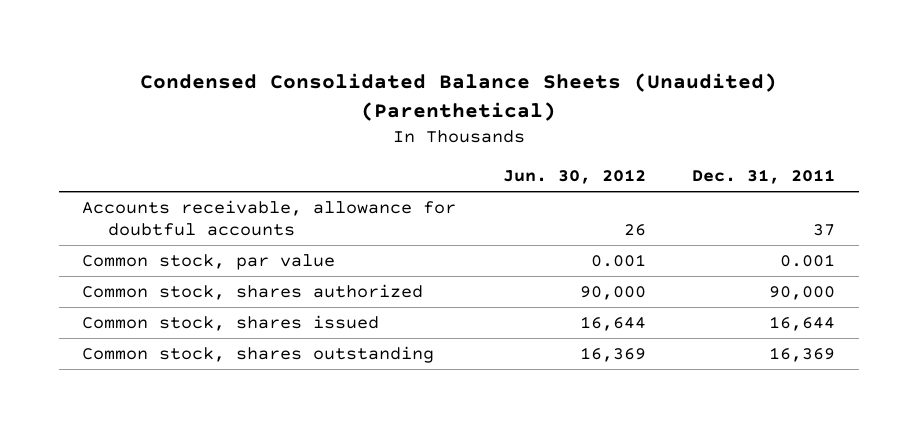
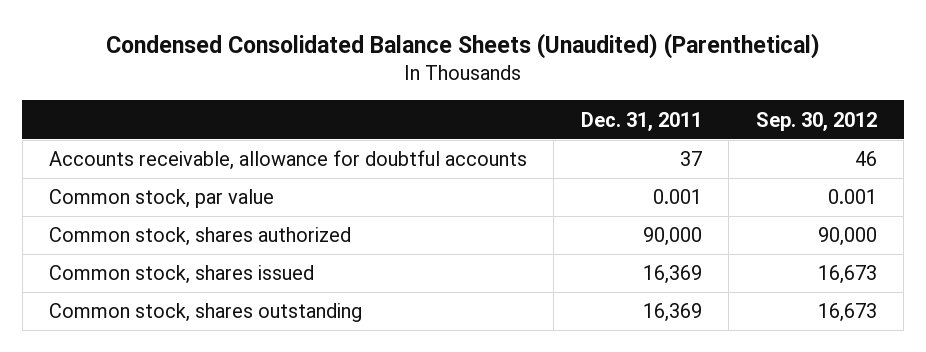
- | Jun. 30, 2012 | Dec. 31, 2011
+ | Dec. 31, 2011 | Sep. 30, 2012
- Common stock, shares issued | 16,644 | 16,644
+ Common stock, shares issued | 16,369 | 16,673

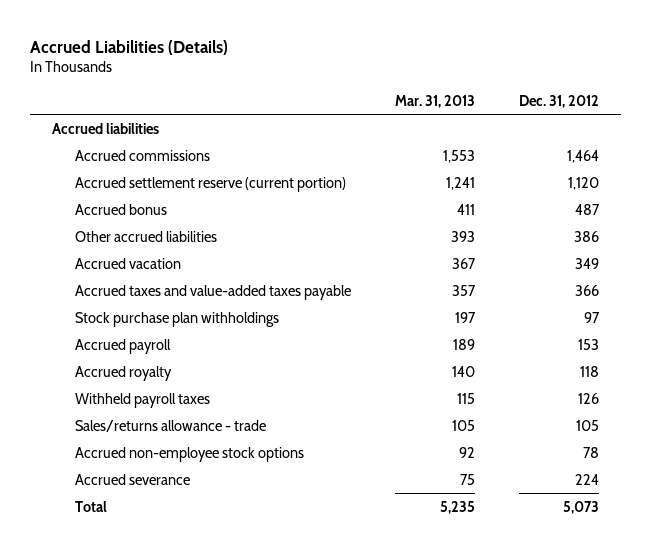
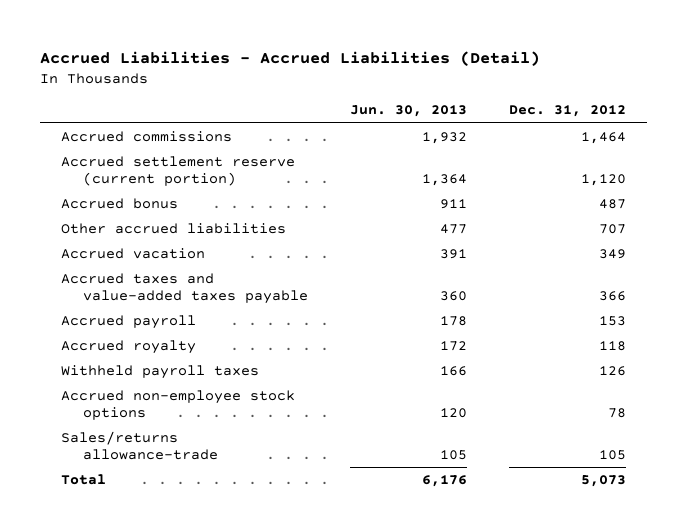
- Accrued Liabilities (Details)
+ Accrued Liabilities - Accrued Liabilities (Detail)
- | Mar. 31, 2013 | Dec. 31, 2012
+ | Jun. 30, 2013 | Dec. 31, 2012
- Accrued liabilities
- Other accrued liabilities | 393 | 386
+ Other accrued liabilities | 477 | 707
- Stock purchase plan withholdings | 197 | 97
- Sales/returns allowance - trade | 105 | 105
- Accrued severance | 75 | 224
+ Sales/returns allowance-trade | 105 | 105

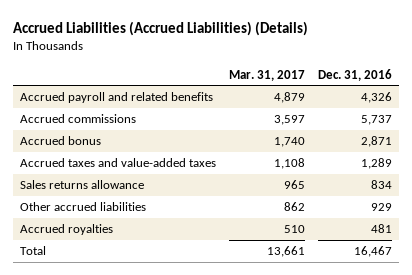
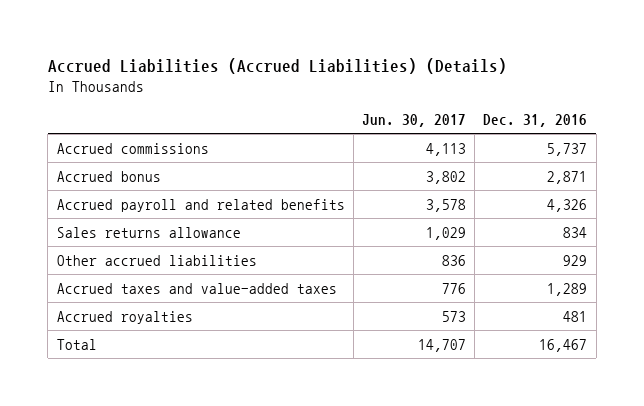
- | Mar. 31, 2017 | Dec. 31, 2016
+ | Jun. 30, 2017 | Dec. 31, 2016
moved down: Accrued payroll and related benefits | 3,578 | 4,326
moved down: Accrued taxes and value-added taxes | 776 | 1,289

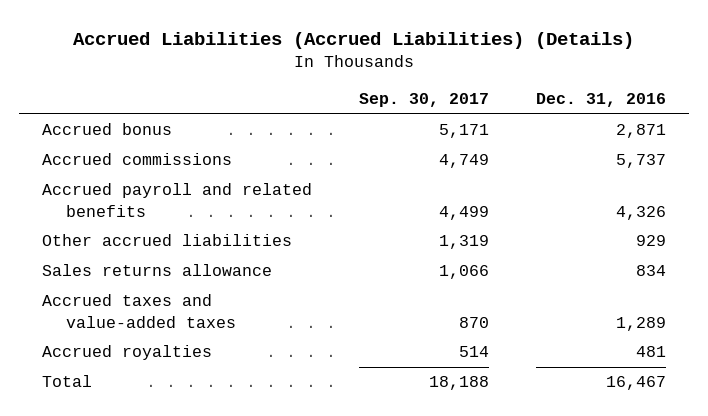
- | Jun. 30, 2017 | Dec. 31, 2016
+ | Sep. 30, 2017 | Dec. 31, 2016
moved down: Accrued commissions | 4,749 | 5,737
moved down: Sales returns allowance | 1,066 | 834

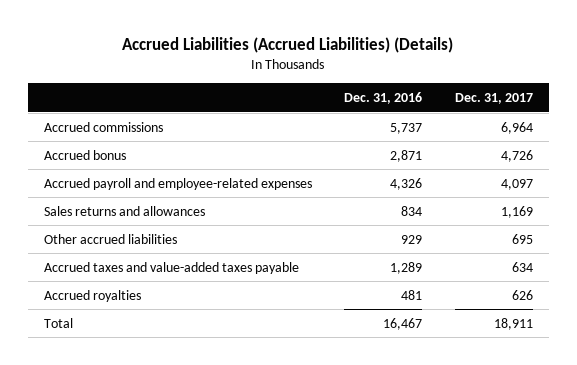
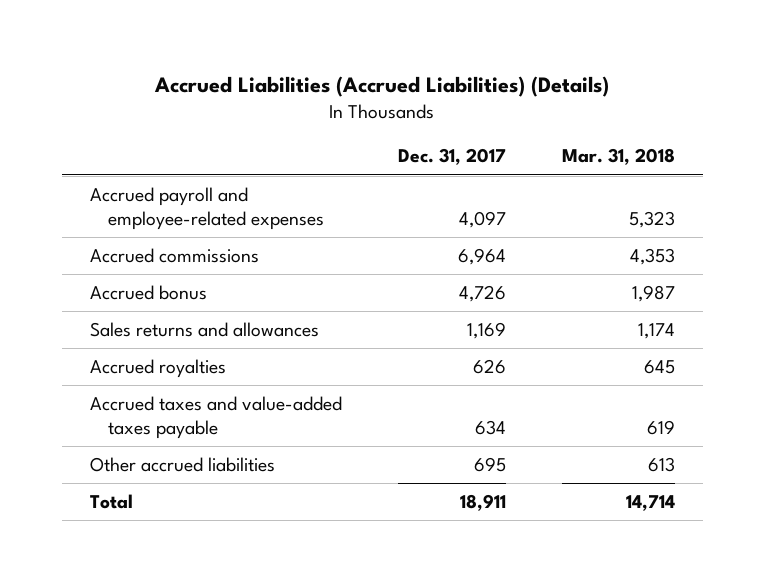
- | Dec. 31, 2016 | Dec. 31, 2017
+ | Dec. 31, 2017 | Mar. 31, 2018
moved up: Accrued payroll and employee-related expenses | 4,097 | 5,323
moved down: Accrued taxes and value-added taxes payable | 634 | 619
moved down: Other accrued liabilities | 695 | 613

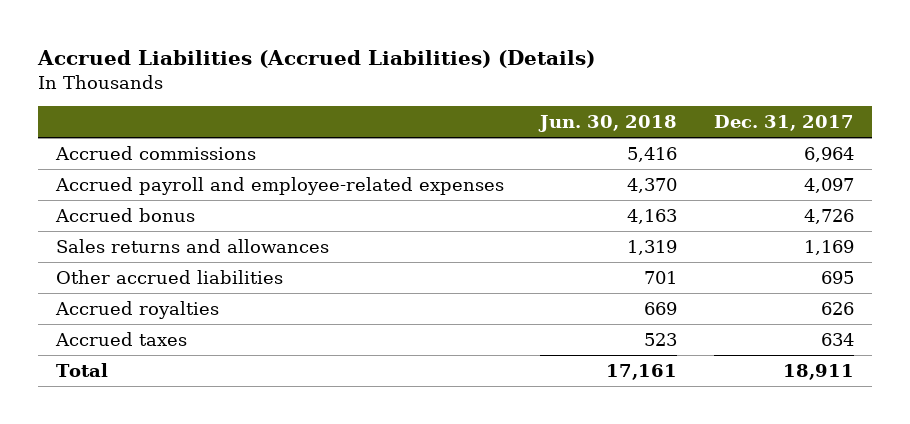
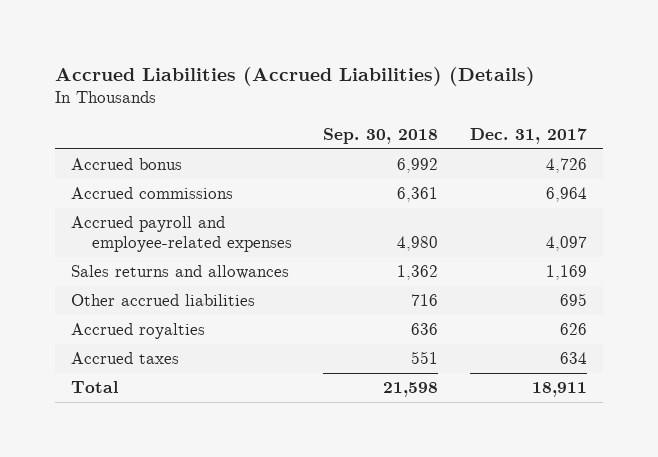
- | Jun. 30, 2018 | Dec. 31, 2017
+ | Sep. 30, 2018 | Dec. 31, 2017
moved up: Accrued bonus | 6,992 | 4,726

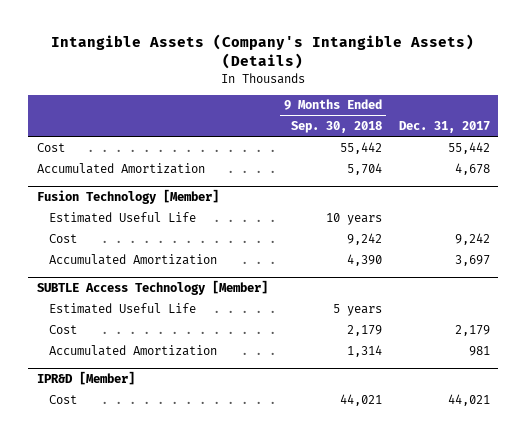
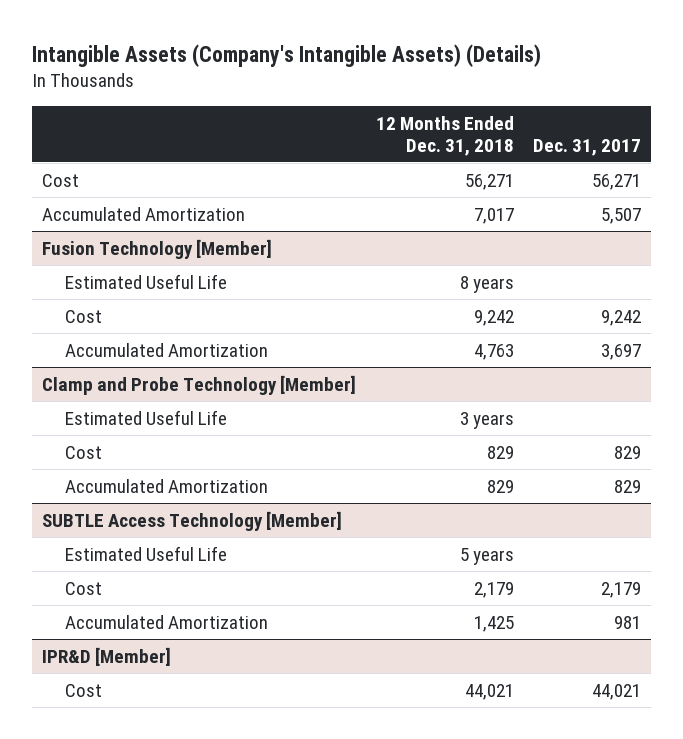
- | 9 Months Ended Sep. 30, 2018 | Dec. 31, 2017
+ | 12 Months Ended Dec. 31, 2018 | Dec. 31, 2017
- Cost | 55,442 | 55,442
- Accumulated Amortization | 5,704 | 4,678
+ Cost | 56,271 | 56,271
+ Accumulated Amortization | 7,017 | 5,507
+ Clamp and Probe Technology [Member]
+ Estimated Useful Life | 3 years |
+ Cost | 829 | 829
+ Accumulated Amortization | 829 | 829

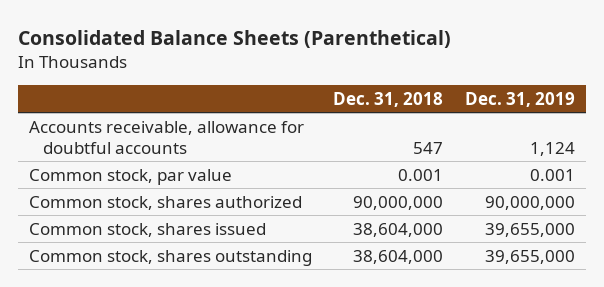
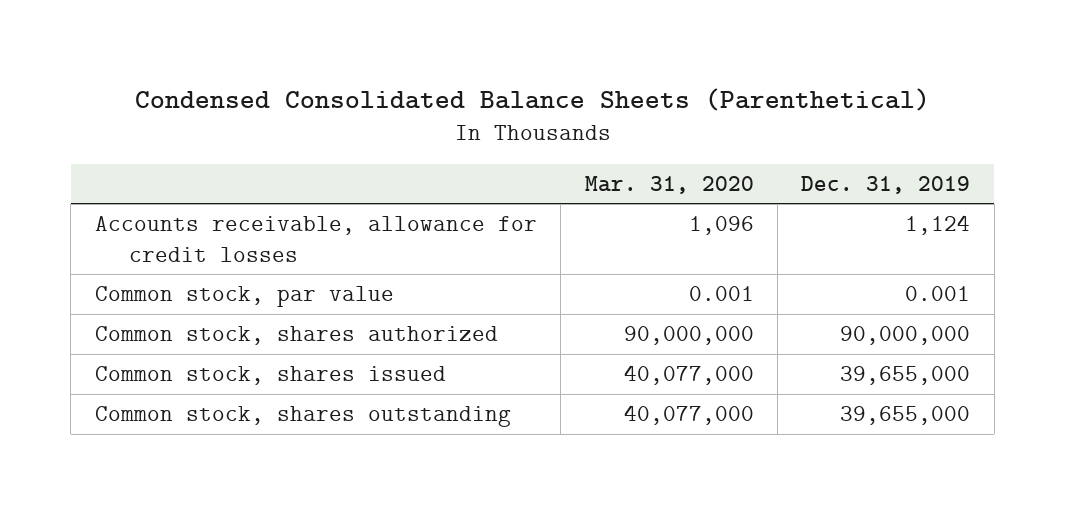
- Consolidated Balance Sheets (Parenthetical)
+ Condensed Consolidated Balance Sheets (Parenthetical)
- | Dec. 31, 2018 | Dec. 31, 2019
+ | Mar. 31, 2020 | Dec. 31, 2019
- Accounts receivable, allowance for doubtful accounts | 547 | 1,124
+ Accounts receivable, allowance for credit losses | 1,096 | 1,124

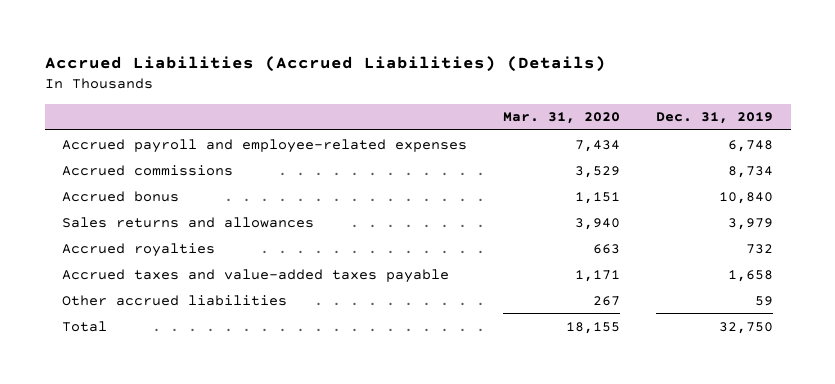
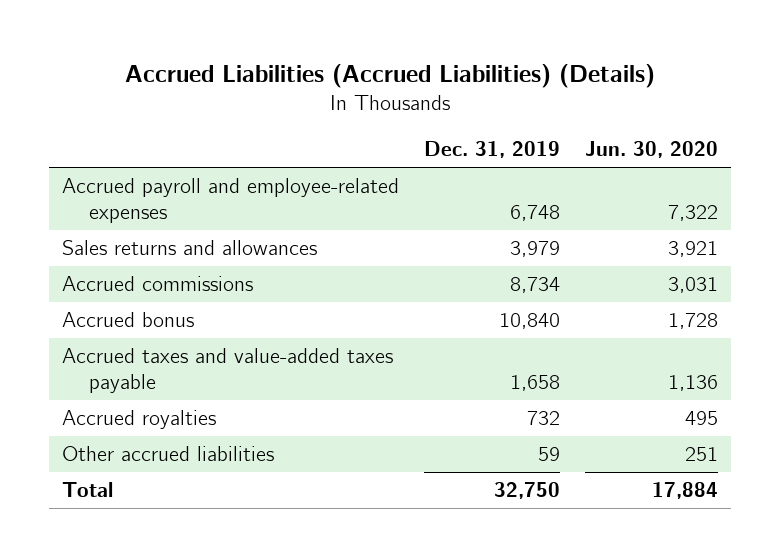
- | Mar. 31, 2020 | Dec. 31, 2019
+ | Dec. 31, 2019 | Jun. 30, 2020
moved up: Sales returns and allowances | 3,979 | 3,921
moved down: Accrued royalties | 732 | 495

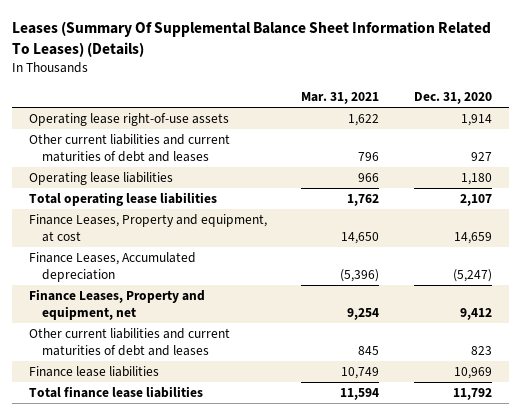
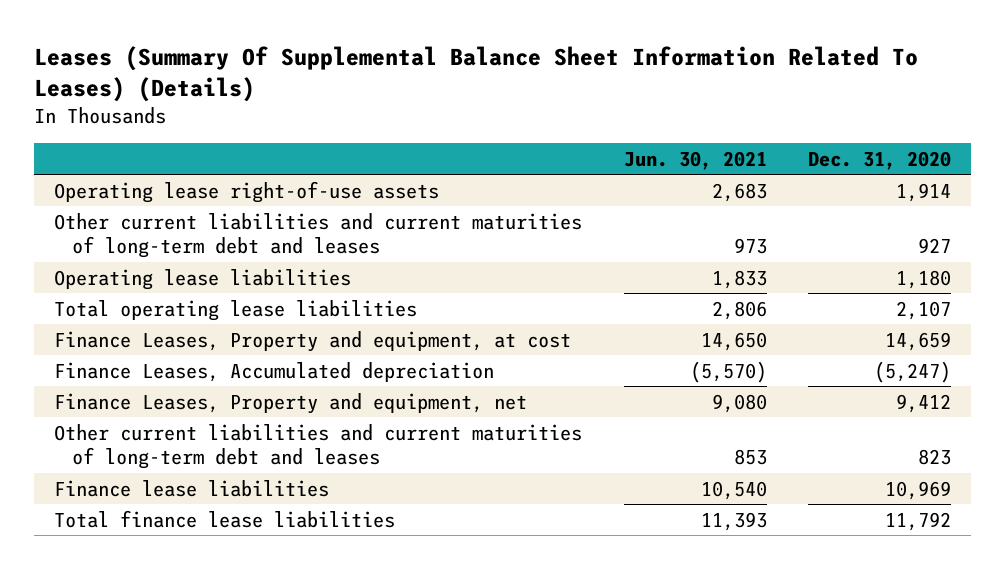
- | Mar. 31, 2021 | Dec. 31, 2020
+ | Jun. 30, 2021 | Dec. 31, 2020
- Other current liabilities and current maturities of debt and leases | 796 | 927
+ Other current liabilities and current maturities of long-term debt and leases | 973 | 927
- Other current liabilities and current maturities of debt and leases | 845 | 823
+ Other current liabilities and current maturities of long-term debt and leases | 853 | 823

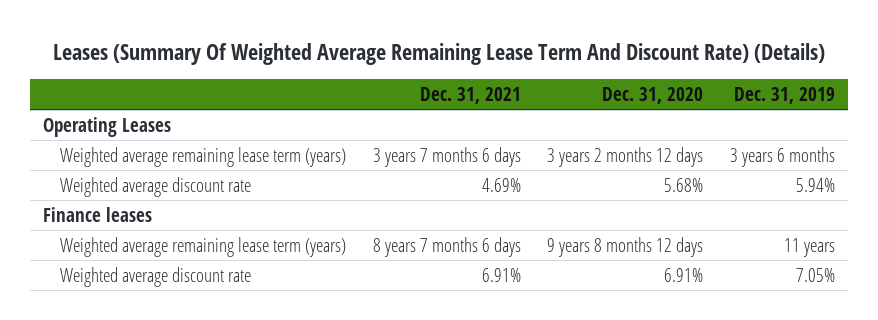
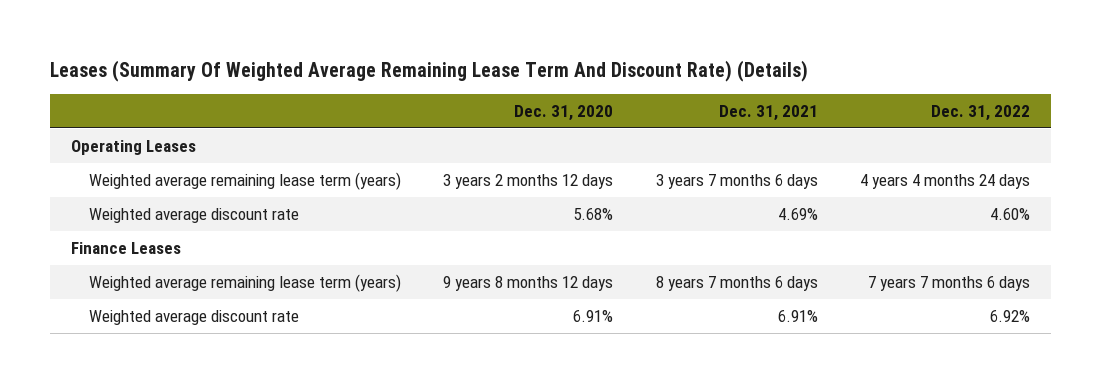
- | Dec. 31, 2021 | Dec. 31, 2020 | Dec. 31, 2019
+ | Dec. 31, 2020 | Dec. 31, 2021 | Dec. 31, 2022
- Finance leases
+ Finance Leases

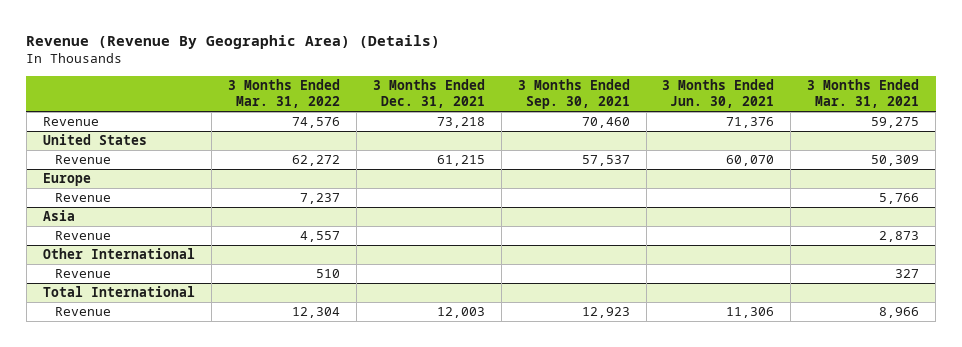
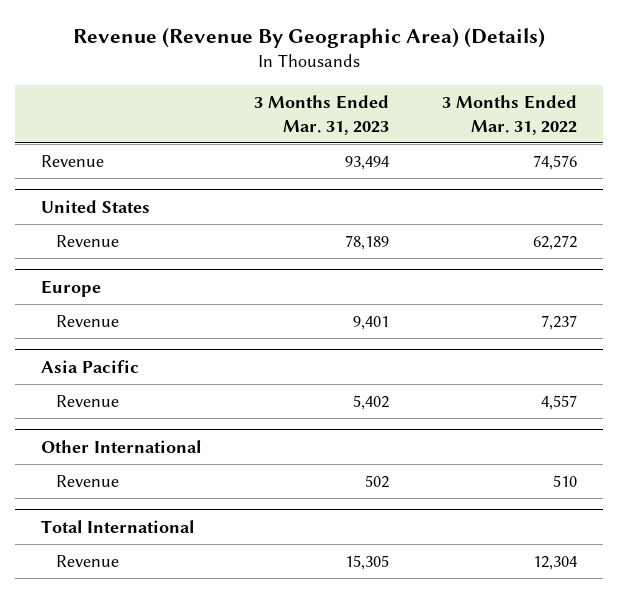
- | 3 Months Ended Mar. 31, 2022 | 3 Months Ended Dec. 31, 2021 | 3 Months Ended Sep. 30, 2021 | 3 Months Ended Jun. 30, 2021 | 3 Months Ended Mar. 31, 2021
+ | 3 Months Ended Mar. 31, 2023 | 3 Months Ended Mar. 31, 2022
- Asia
+ Asia Pacific

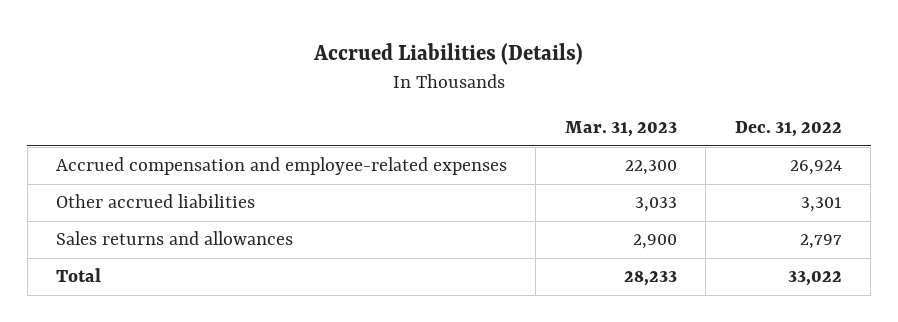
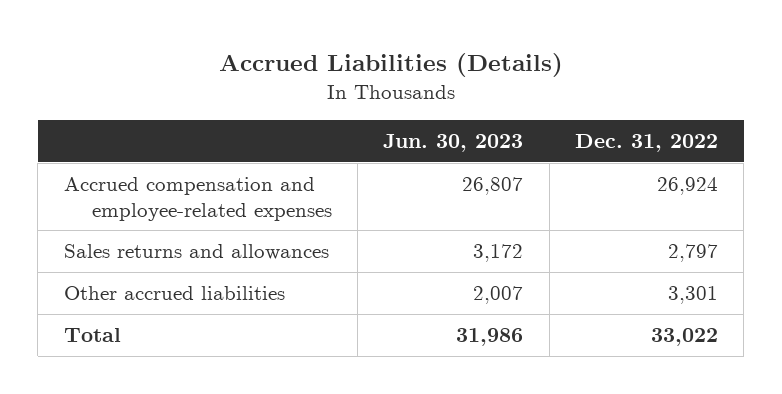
- | Mar. 31, 2023 | Dec. 31, 2022
+ | Jun. 30, 2023 | Dec. 31, 2022
moved down: Other accrued liabilities | 2,007 | 3,301

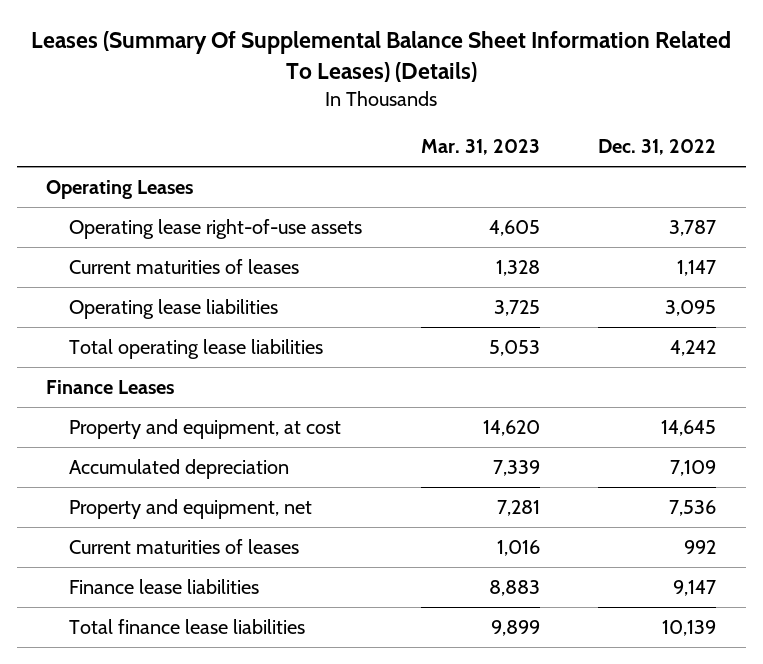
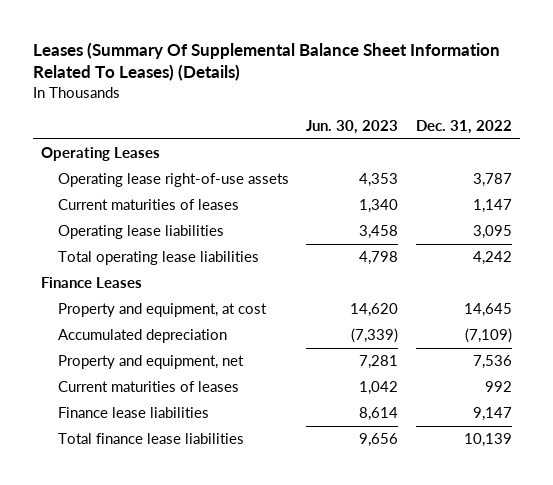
- | Mar. 31, 2023 | Dec. 31, 2022
+ | Jun. 30, 2023 | Dec. 31, 2022
- Accumulated depreciation | 7,339 | 7,109
+ Accumulated depreciation | (7,339) | (7,109)

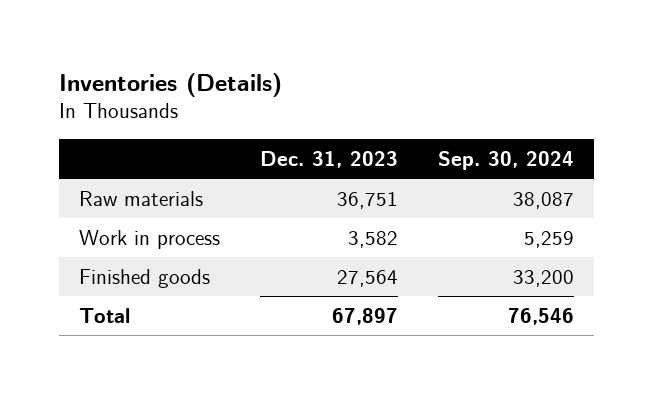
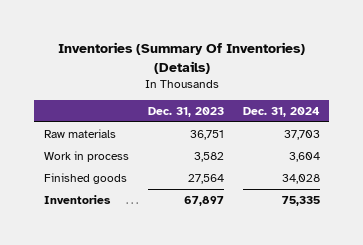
- Inventories (Details)
+ Inventories (Summary Of Inventories) (Details)
- | Dec. 31, 2023 | Sep. 30, 2024
+ | Dec. 31, 2023 | Dec. 31, 2024
- Total | 67,897 | 76,546
+ Inventories | 67,897 | 75,335

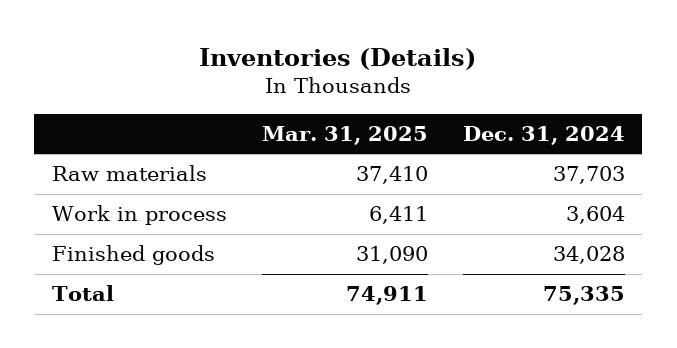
- Inventories (Summary Of Inventories) (Details)
+ Inventories (Details)
- | Dec. 31, 2023 | Dec. 31, 2024
+ | Mar. 31, 2025 | Dec. 31, 2024
- Inventories | 67,897 | 75,335
+ Total | 74,911 | 75,335

